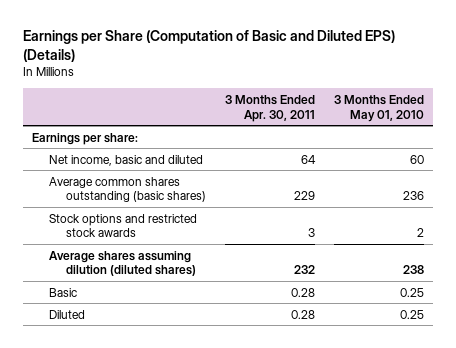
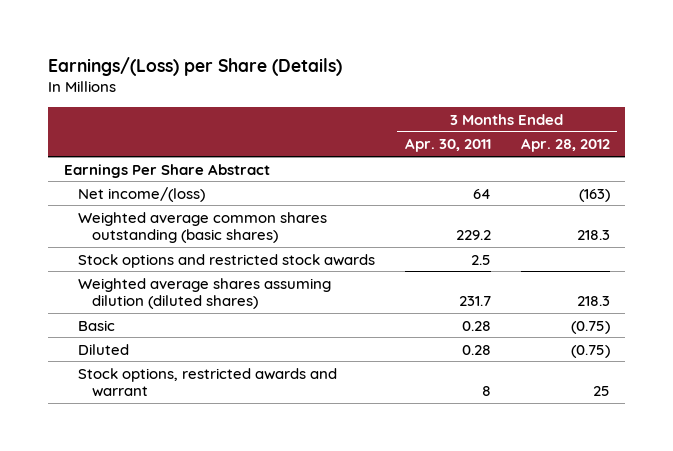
- Earnings per Share (Computation of Basic and Diluted EPS) (Details)
+ Earnings/(Loss) per Share (Details)
- | 3 Months Ended Apr. 30, 2011 | 3 Months Ended May 01, 2010
+ | 3 Months Ended Apr. 30, 2011 | 3 Months Ended Apr. 28, 2012
- Earnings per share:
- Net income, basic and diluted | 64 | 60
- Average common shares outstanding (basic shares) | 229 | 236
- Stock options and restricted stock awards | 3 | 2
- Average shares assuming dilution (diluted shares) | 232 | 238
+ Earnings Per Share Abstract
+ Net income/(loss) | 64 | (163)
+ Weighted average common shares outstanding (basic shares) | 229.2 | 218.3
+ Stock options and restricted stock awards | 2.5 |
+ Weighted average shares assuming dilution (diluted shares) | 231.7 | 218.3
+ Stock options, restricted awards and warrant | 8 | 25

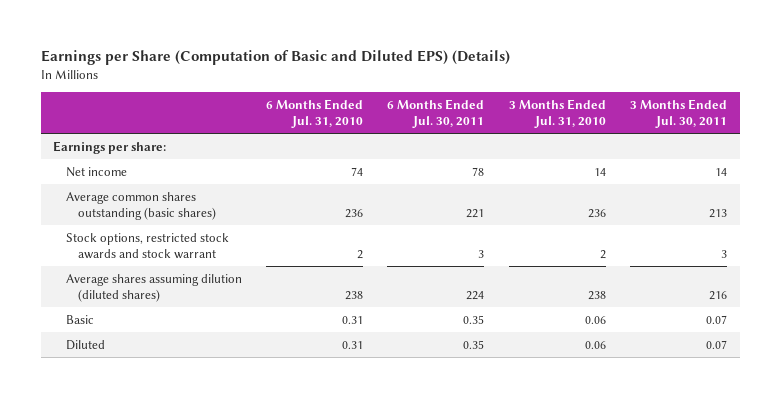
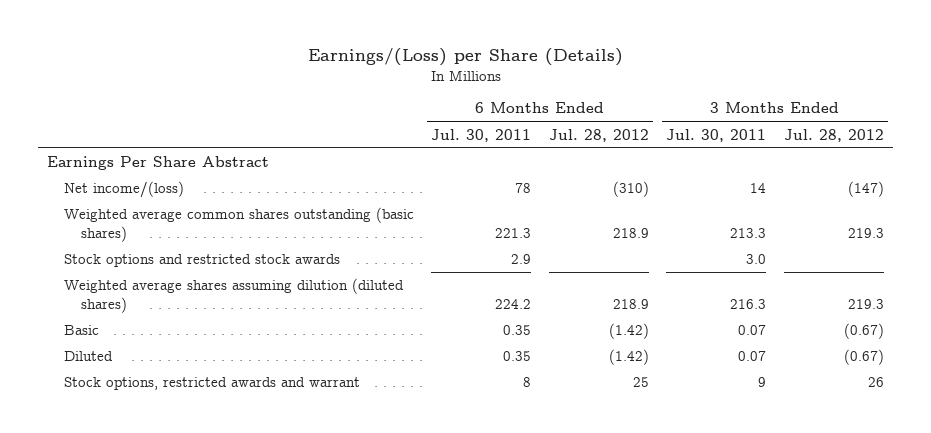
- Earnings per Share (Computation of Basic and Diluted EPS) (Details)
+ Earnings/(Loss) per Share (Details)
- | 6 Months Ended Jul. 31, 2010 | 6 Months Ended Jul. 30, 2011 | 3 Months Ended Jul. 31, 2010 | 3 Months Ended Jul. 30, 2011
+ | 6 Months Ended Jul. 30, 2011 | 6 Months Ended Jul. 28, 2012 | 3 Months Ended Jul. 30, 2011 | 3 Months Ended Jul. 28, 2012
- Earnings per share:
- Net income | 74 | 78 | 14 | 14
- Average common shares outstanding (basic shares) | 236 | 221 | 236 | 213
- Stock options, restricted stock awards and stock warrant | 2 | 3 | 2 | 3
- Average shares assuming dilution (diluted shares) | 238 | 224 | 238 | 216
+ Earnings Per Share Abstract
+ Net income/(loss) | 78 | (310) | 14 | (147)
+ Weighted average common shares outstanding (basic shares) | 221.3 | 218.9 | 213.3 | 219.3
+ Stock options and restricted stock awards | 2.9 | | 3.0 |
+ Weighted average shares assuming dilution (diluted shares) | 224.2 | 218.9 | 216.3 | 219.3
+ Stock options, restricted awards and warrant | 8 | 25 | 9 | 26

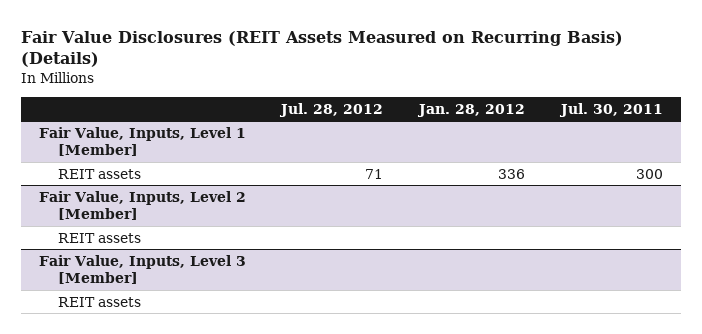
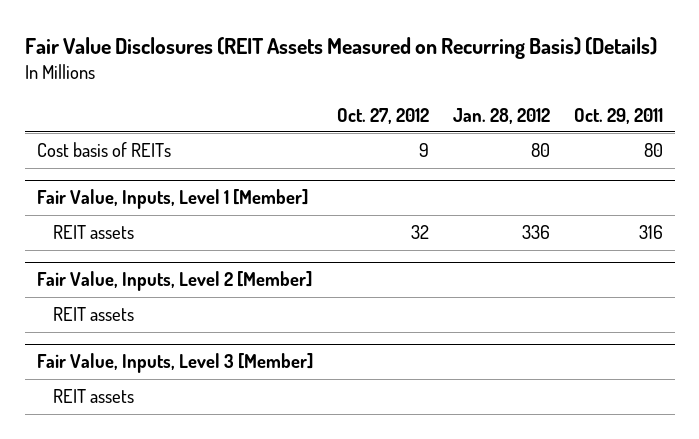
- | Jul. 28, 2012 | Jan. 28, 2012 | Jul. 30, 2011
+ | Oct. 27, 2012 | Jan. 28, 2012 | Oct. 29, 2011
+ Cost basis of REITs | 9 | 80 | 80

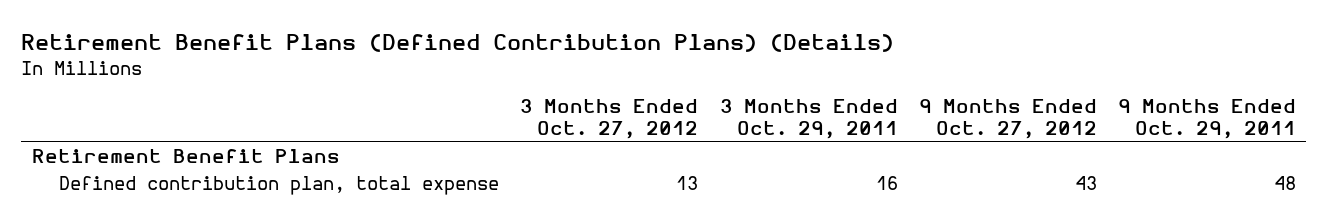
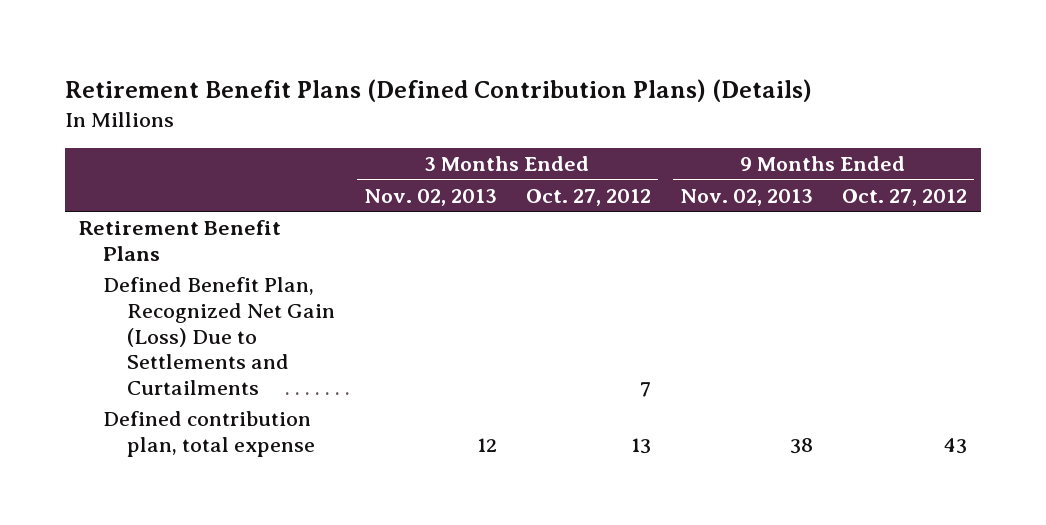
- | 3 Months Ended Oct. 27, 2012 | 3 Months Ended Oct. 29, 2011 | 9 Months Ended Oct. 27, 2012 | 9 Months Ended Oct. 29, 2011
+ | 3 Months Ended Nov. 02, 2013 | 3 Months Ended Oct. 27, 2012 | 9 Months Ended Nov. 02, 2013 | 9 Months Ended Oct. 27, 2012
+ Defined Benefit Plan, Recognized Net Gain (Loss) Due to Settlements and Curtailments | | 7 | |

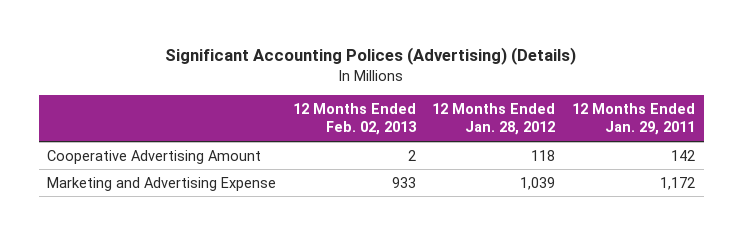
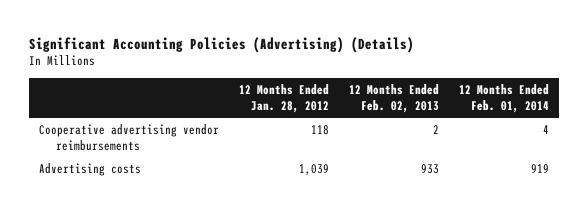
- Significant Accounting Polices (Advertising) (Details)
+ Significant Accounting Policies (Advertising) (Details)
- | 12 Months Ended Feb. 02, 2013 | 12 Months Ended Jan. 28, 2012 | 12 Months Ended Jan. 29, 2011
+ | 12 Months Ended Jan. 28, 2012 | 12 Months Ended Feb. 02, 2013 | 12 Months Ended Feb. 01, 2014
- Cooperative Advertising Amount | 2 | 118 | 142
- Marketing and Advertising Expense | 933 | 1,039 | 1,172
+ Cooperative advertising vendor reimbursements | 118 | 2 | 4
+ Advertising costs | 1,039 | 933 | 919

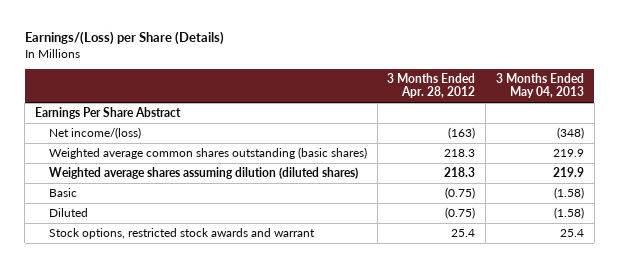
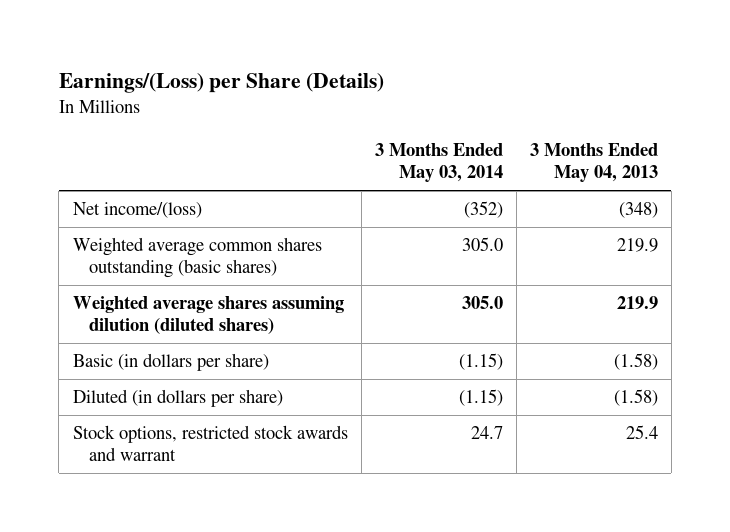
- | 3 Months Ended Apr. 28, 2012 | 3 Months Ended May 04, 2013
+ | 3 Months Ended May 03, 2014 | 3 Months Ended May 04, 2013
- Earnings Per Share Abstract
- Basic | (0.75) | (1.58)
- Diluted | (0.75) | (1.58)
+ Basic (in dollars per share) | (1.15) | (1.58)
+ Diluted (in dollars per share) | (1.15) | (1.58)

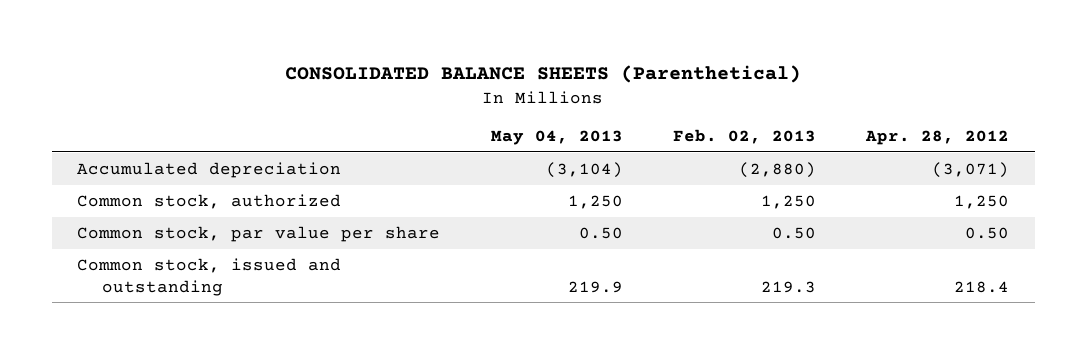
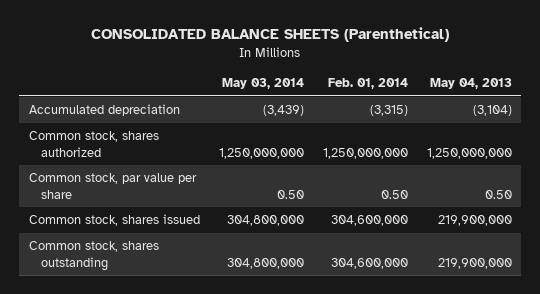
- | May 04, 2013 | Feb. 02, 2013 | Apr. 28, 2012
+ | May 03, 2014 | Feb. 01, 2014 | May 04, 2013
- Common stock, authorized | 1,250 | 1,250 | 1,250
+ Common stock, shares authorized | 1,250,000,000 | 1,250,000,000 | 1,250,000,000
- Common stock, issued and outstanding | 219.9 | 219.3 | 218.4
+ Common stock, shares issued | 304,800,000 | 304,600,000 | 219,900,000
+ Common stock, shares outstanding | 304,800,000 | 304,600,000 | 219,900,000

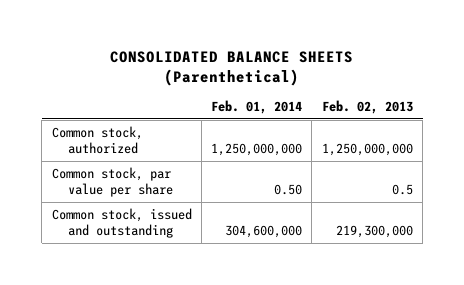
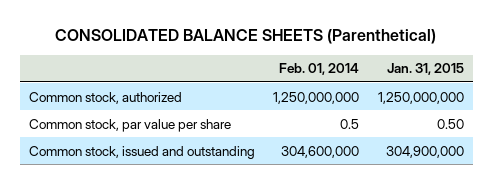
- | Feb. 01, 2014 | Feb. 02, 2013
+ | Feb. 01, 2014 | Jan. 31, 2015
- Common stock, par value per share | 0.50 | 0.5
+ Common stock, par value per share | 0.5 | 0.50

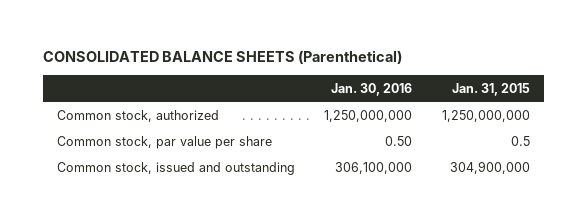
- | Feb. 01, 2014 | Jan. 31, 2015
+ | Jan. 30, 2016 | Jan. 31, 2015
- Common stock, par value per share | 0.5 | 0.50
+ Common stock, par value per share | 0.50 | 0.5

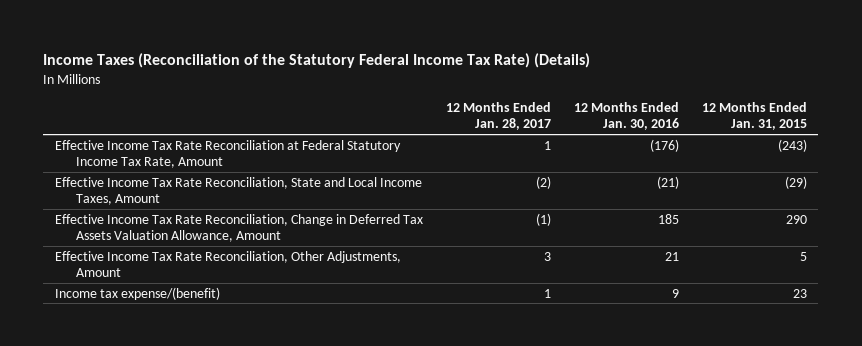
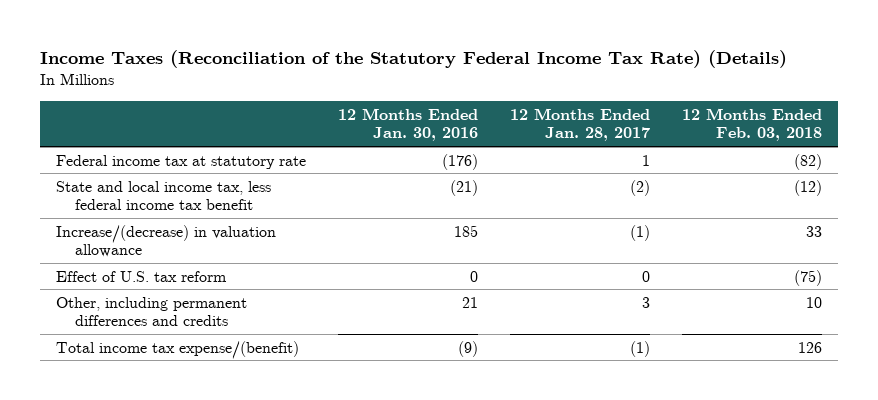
- | 12 Months Ended Jan. 28, 2017 | 12 Months Ended Jan. 30, 2016 | 12 Months Ended Jan. 31, 2015
+ | 12 Months Ended Jan. 30, 2016 | 12 Months Ended Jan. 28, 2017 | 12 Months Ended Feb. 03, 2018
- Effective Income Tax Rate Reconciliation at Federal Statutory Income Tax Rate, Amount | 1 | (176) | (243)
- Effective Income Tax Rate Reconciliation, State and Local Income Taxes, Amount | (2) | (21) | (29)
- Effective Income Tax Rate Reconciliation, Change in Deferred Tax Assets Valuation Allowance, Amount | (1) | 185 | 290
- Effective Income Tax Rate Reconciliation, Other Adjustments, Amount | 3 | 21 | 5
- Income tax expense/(benefit) | 1 | 9 | 23
+ Federal income tax at statutory rate | (176) | 1 | (82)
+ State and local income tax, less federal income tax benefit | (21) | (2) | (12)
+ Increase/(decrease) in valuation allowance | 185 | (1) | 33
+ Effect of U.S. tax reform | 0 | 0 | (75)
+ Other, including permanent differences and credits | 21 | 3 | 10
+ Total income tax expense/(benefit) | (9) | (1) | 126

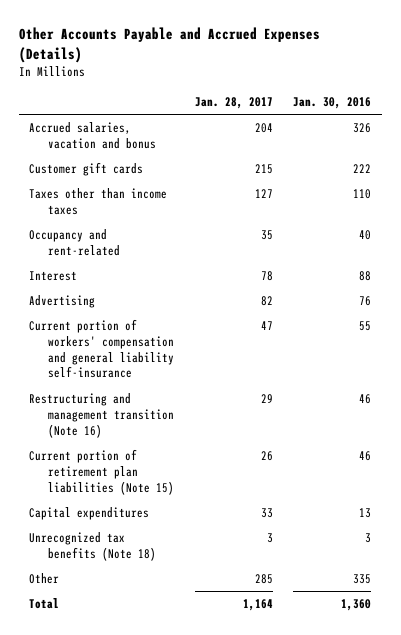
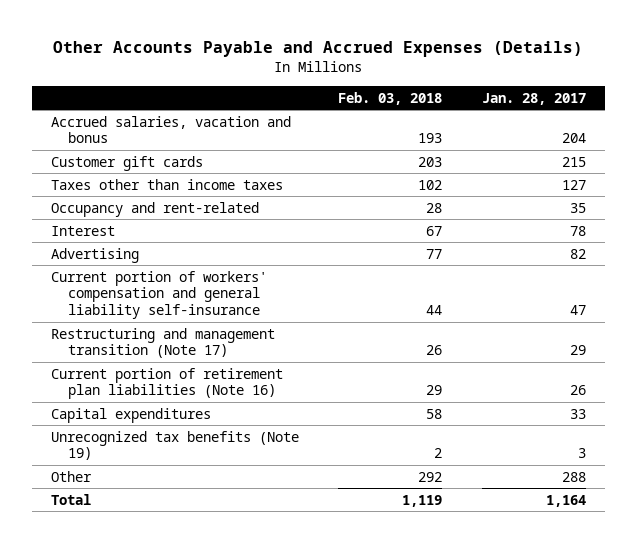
- | Jan. 28, 2017 | Jan. 30, 2016
+ | Feb. 03, 2018 | Jan. 28, 2017
- Restructuring and management transition (Note 16) | 29 | 46
- Current portion of retirement plan liabilities (Note 15) | 26 | 46
+ Restructuring and management transition (Note 17) | 26 | 29
+ Current portion of retirement plan liabilities (Note 16) | 29 | 26
- Unrecognized tax benefits (Note 18) | 3 | 3
- Other | 285 | 335
+ Unrecognized tax benefits (Note 19) | 2 | 3
+ Other | 292 | 288

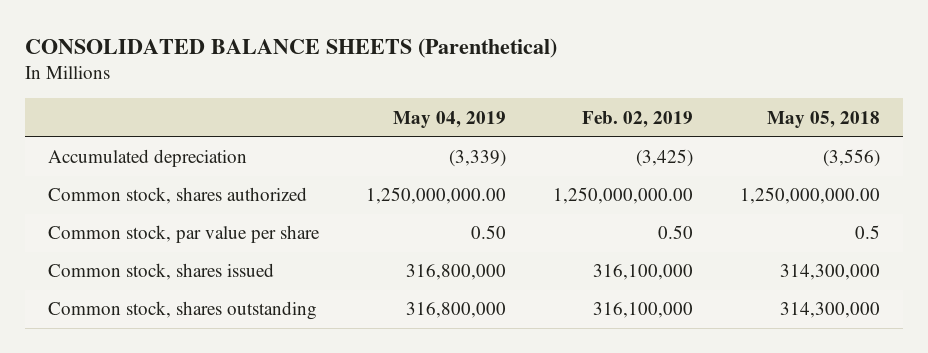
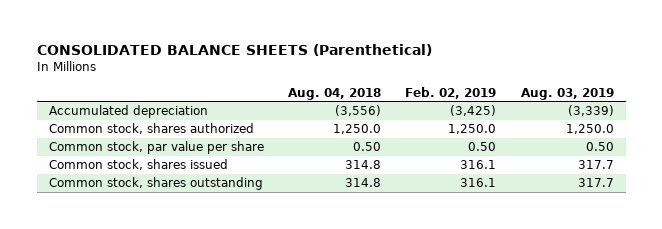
- | May 04, 2019 | Feb. 02, 2019 | May 05, 2018
+ | Aug. 04, 2018 | Feb. 02, 2019 | Aug. 03, 2019
- Common stock, shares authorized | 1,250,000,000.00 | 1,250,000,000.00 | 1,250,000,000.00
+ Common stock, shares authorized | 1,250.0 | 1,250.0 | 1,250.0
- Common stock, shares issued | 316,800,000 | 316,100,000 | 314,300,000
- Common stock, shares outstanding | 316,800,000 | 316,100,000 | 314,300,000
+ Common stock, shares issued | 314.8 | 316.1 | 317.7
+ Common stock, shares outstanding | 314.8 | 316.1 | 317.7

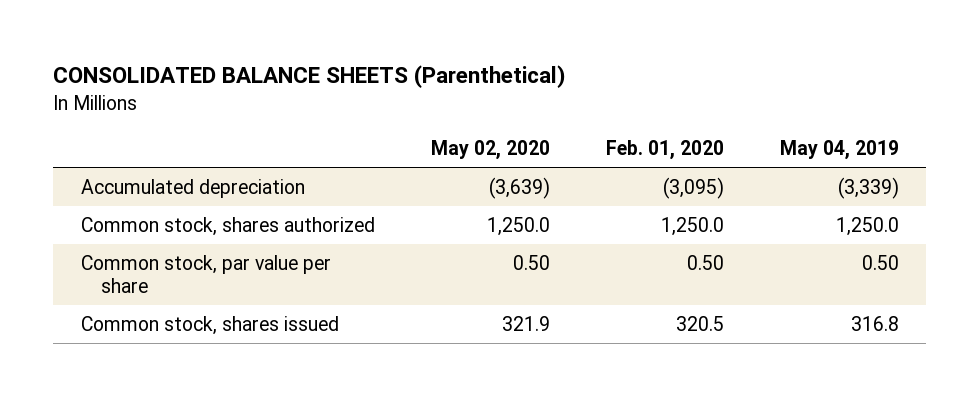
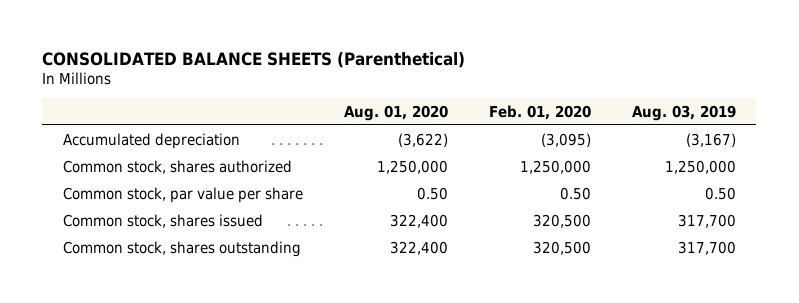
- | May 02, 2020 | Feb. 01, 2020 | May 04, 2019
+ | Aug. 01, 2020 | Feb. 01, 2020 | Aug. 03, 2019
- Common stock, shares authorized | 1,250.0 | 1,250.0 | 1,250.0
+ Common stock, shares authorized | 1,250,000 | 1,250,000 | 1,250,000
- Common stock, shares issued | 321.9 | 320.5 | 316.8
+ Common stock, shares issued | 322,400 | 320,500 | 317,700
+ Common stock, shares outstanding | 322,400 | 320,500 | 317,700

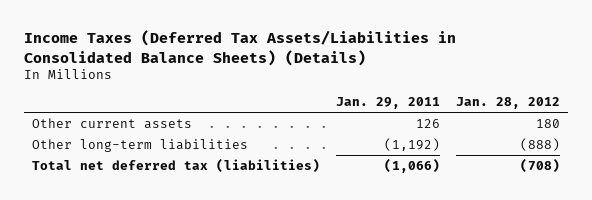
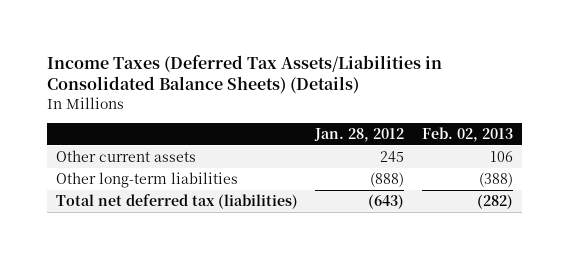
- | Jan. 29, 2011 | Jan. 28, 2012
+ | Jan. 28, 2012 | Feb. 02, 2013
- Other current assets | 126 | 180
+ Other current assets | 245 | 106
- Total net deferred tax (liabilities) | (1,066) | (708)
+ Total net deferred tax (liabilities) | (643) | (282)

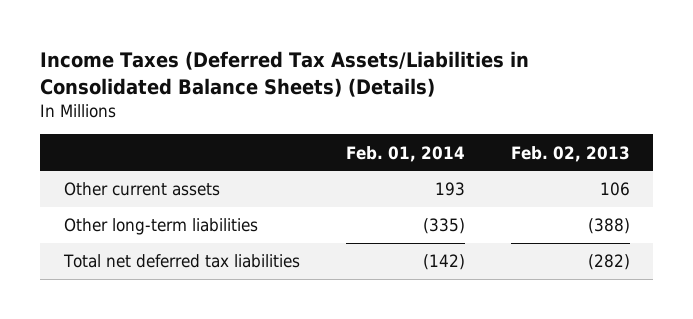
- | Jan. 28, 2012 | Feb. 02, 2013
+ | Feb. 01, 2014 | Feb. 02, 2013
- Total net deferred tax (liabilities) | (643) | (282)
+ Total net deferred tax liabilities | (142) | (282)

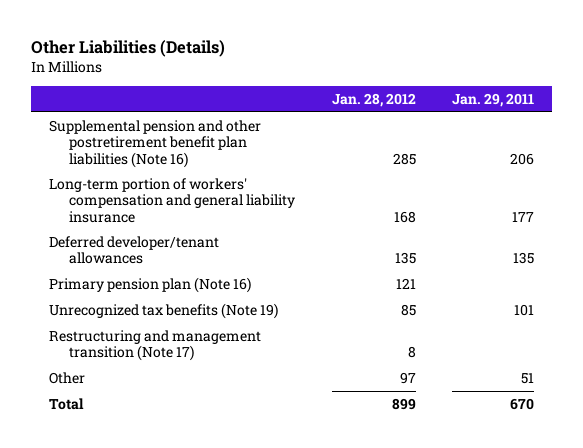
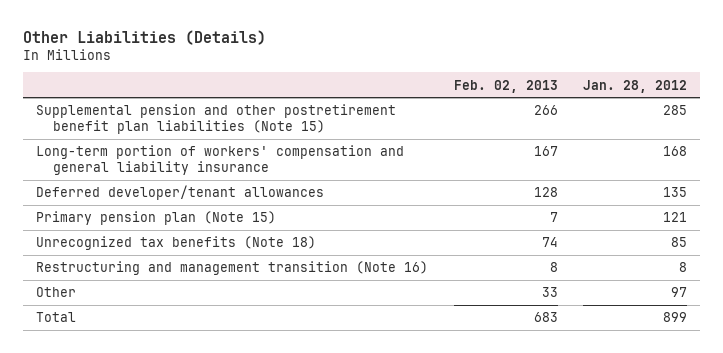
- | Jan. 28, 2012 | Jan. 29, 2011
+ | Feb. 02, 2013 | Jan. 28, 2012
- Supplemental pension and other postretirement benefit plan liabilities (Note 16) | 285 | 206
+ Supplemental pension and other postretirement benefit plan liabilities (Note 15) | 266 | 285
- Primary pension plan (Note 16) | 121 |
- Unrecognized tax benefits (Note 19) | 85 | 101
- Restructuring and management transition (Note 17) | 8 |
+ Primary pension plan (Note 15) | 7 | 121
+ Unrecognized tax benefits (Note 18) | 74 | 85
+ Restructuring and management transition (Note 16) | 8 | 8

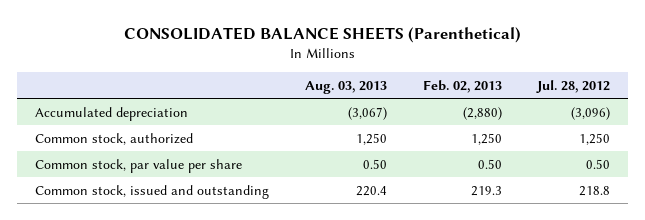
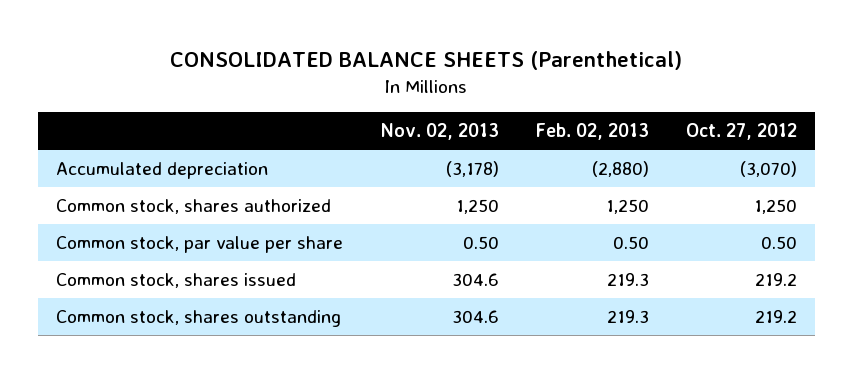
- | Aug. 03, 2013 | Feb. 02, 2013 | Jul. 28, 2012
+ | Nov. 02, 2013 | Feb. 02, 2013 | Oct. 27, 2012
- Common stock, authorized | 1,250 | 1,250 | 1,250
+ Common stock, shares authorized | 1,250 | 1,250 | 1,250
- Common stock, issued and outstanding | 220.4 | 219.3 | 218.8
+ Common stock, shares issued | 304.6 | 219.3 | 219.2
+ Common stock, shares outstanding | 304.6 | 219.3 | 219.2

